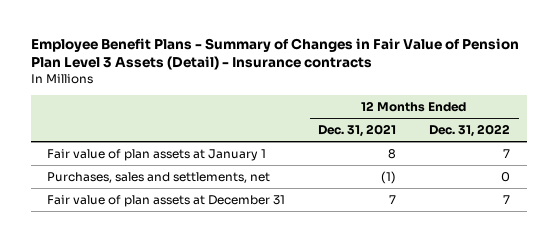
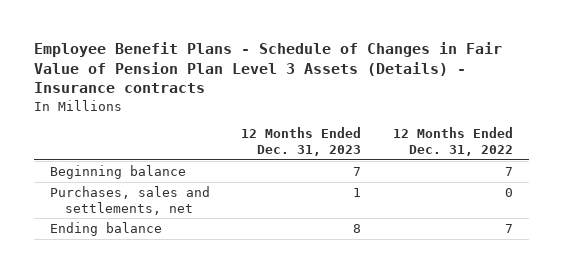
- Employee Benefit Plans - Summary of Changes in Fair Value of Pension Plan Level 3 Assets (Detail) - Insurance contracts
+ Employee Benefit Plans - Schedule of Changes in Fair Value of Pension Plan Level 3 Assets (Details) - Insurance contracts
- | 12 Months Ended Dec. 31, 2021 | 12 Months Ended Dec. 31, 2022
+ | 12 Months Ended Dec. 31, 2023 | 12 Months Ended Dec. 31, 2022
- Fair value of plan assets at January 1 | 8 | 7
+ Beginning balance | 7 | 7
- Fair value of plan assets at December 31 | 7 | 7
+ Ending balance | 8 | 7

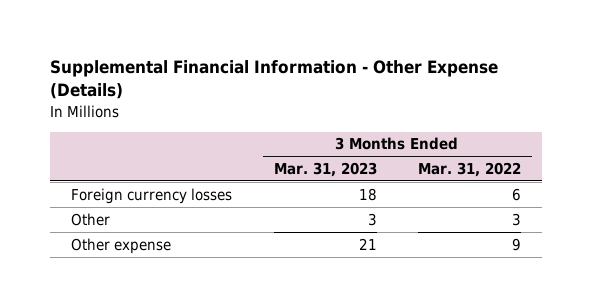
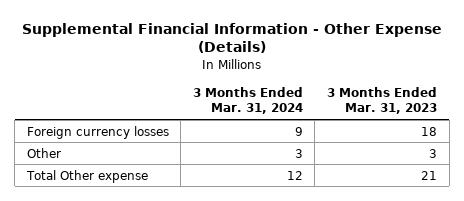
- | 3 Months Ended Mar. 31, 2023 | 3 Months Ended Mar. 31, 2022
+ | 3 Months Ended Mar. 31, 2024 | 3 Months Ended Mar. 31, 2023
- Other expense | 21 | 9
+ Total Other expense | 12 | 21

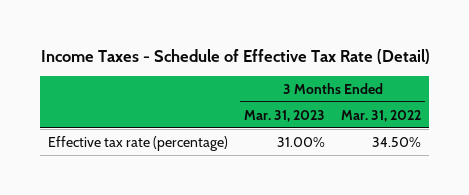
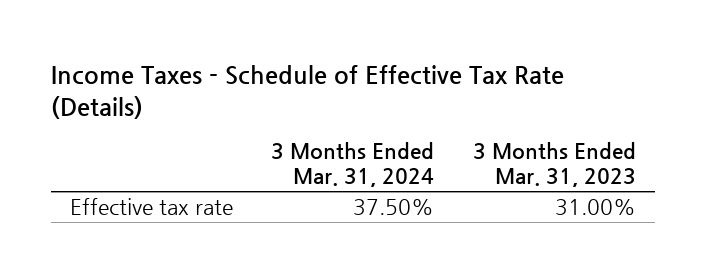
- Income Taxes - Schedule of Effective Tax Rate (Detail)
+ Income Taxes - Schedule of Effective Tax Rate (Details)
- | 3 Months Ended Mar. 31, 2023 | 3 Months Ended Mar. 31, 2022
+ | 3 Months Ended Mar. 31, 2024 | 3 Months Ended Mar. 31, 2023
- Effective tax rate (percentage) | 31.00% | 34.50%
+ Effective tax rate | 37.50% | 31.00%

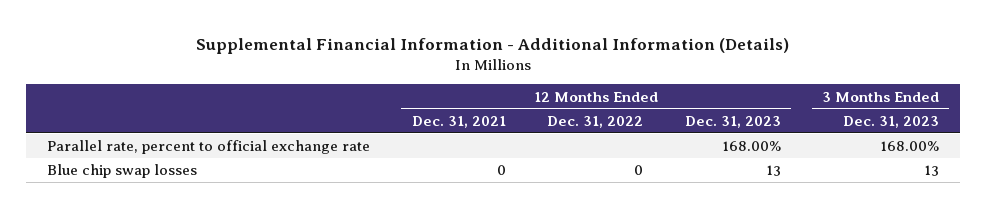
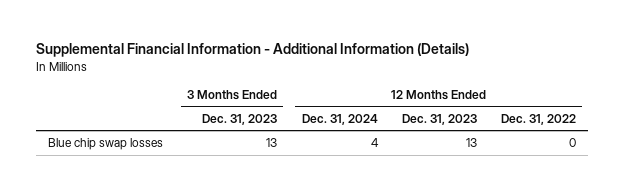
- | 12 Months Ended Dec. 31, 2021 | 12 Months Ended Dec. 31, 2022 | 12 Months Ended Dec. 31, 2023 | 3 Months Ended Dec. 31, 2023
+ | 3 Months Ended Dec. 31, 2023 | 12 Months Ended Dec. 31, 2024 | 12 Months Ended Dec. 31, 2023 | 12 Months Ended Dec. 31, 2022
- Parallel rate, percent to official exchange rate | | | 168.00% | 168.00%

